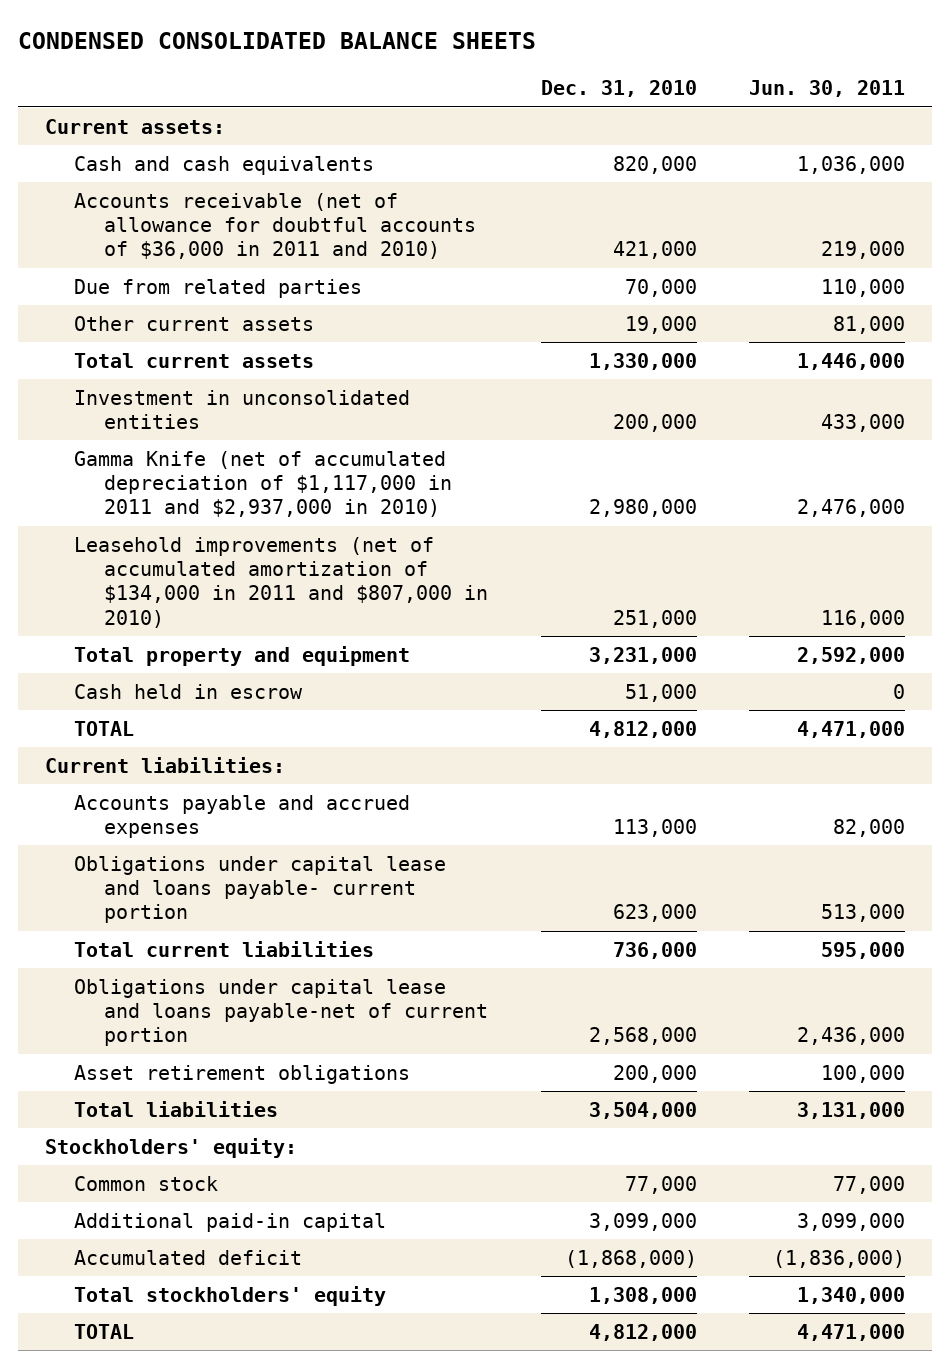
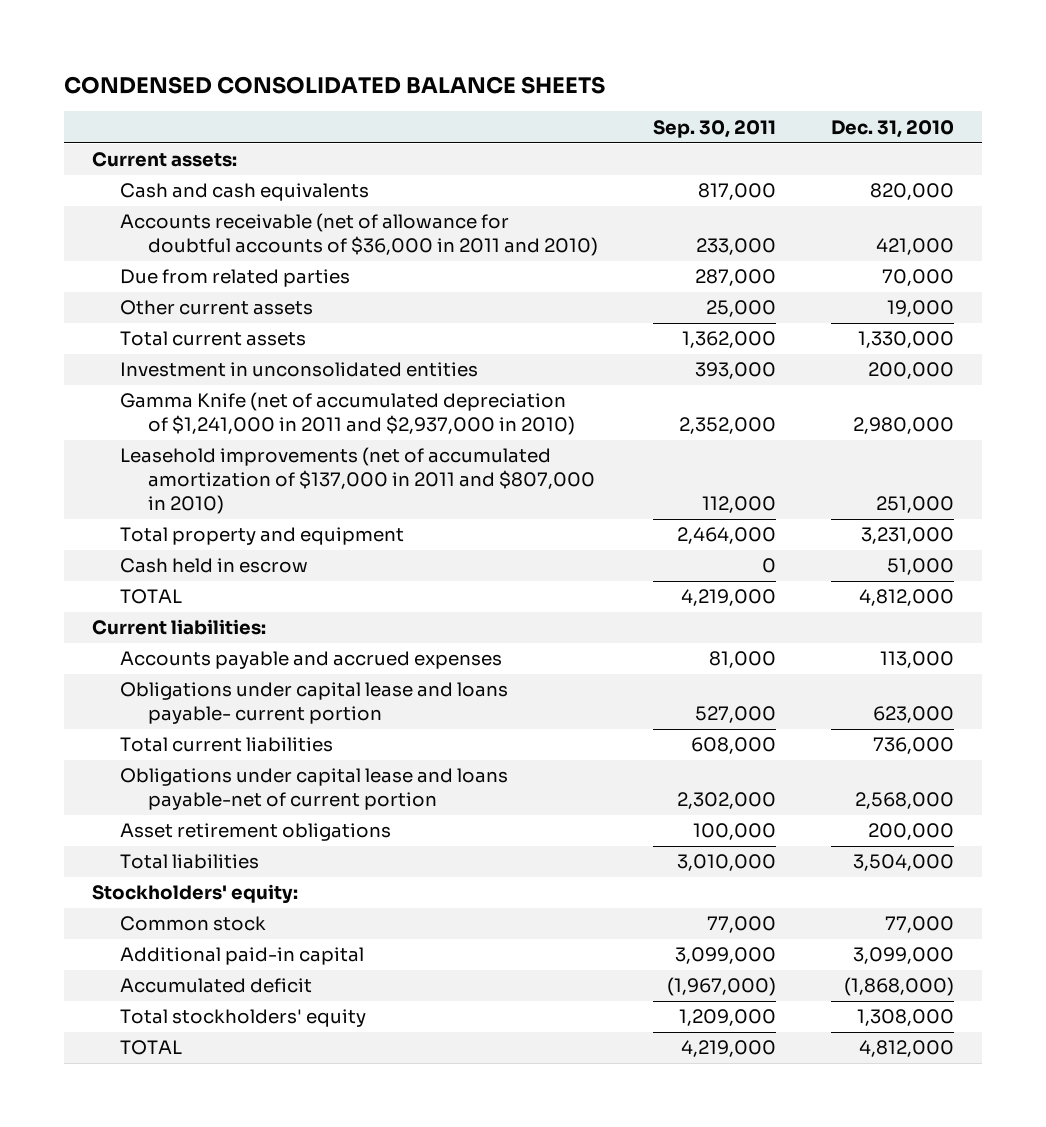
- | Dec. 31, 2010 | Jun. 30, 2011
+ | Sep. 30, 2011 | Dec. 31, 2010
- Gamma Knife (net of accumulated depreciation of $1,117,000 in 2011 and $2,937,000 in 2010) | 2,980,000 | 2,476,000
- Leasehold improvements (net of accumulated amortization of $134,000 in 2011 and $807,000 in 2010) | 251,000 | 116,000
+ Gamma Knife (net of accumulated depreciation of $1,241,000 in 2011 and $2,937,000 in 2010) | 2,352,000 | 2,980,000
+ Leasehold improvements (net of accumulated amortization of $137,000 in 2011 and $807,000 in 2010) | 112,000 | 251,000

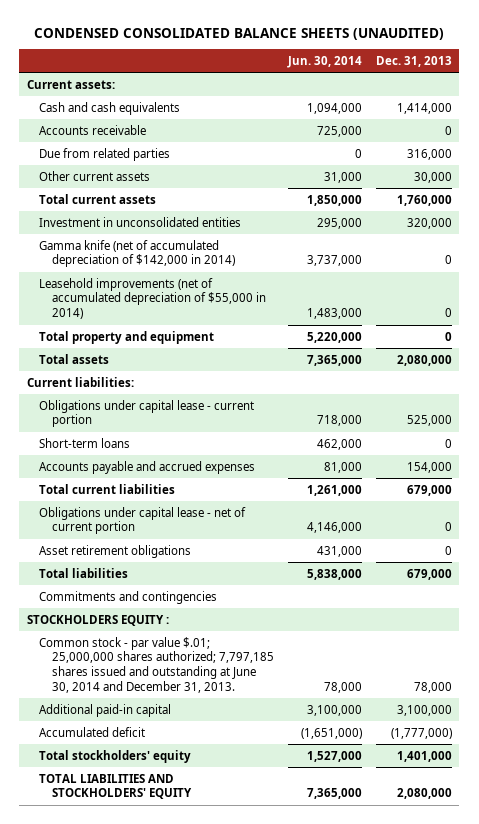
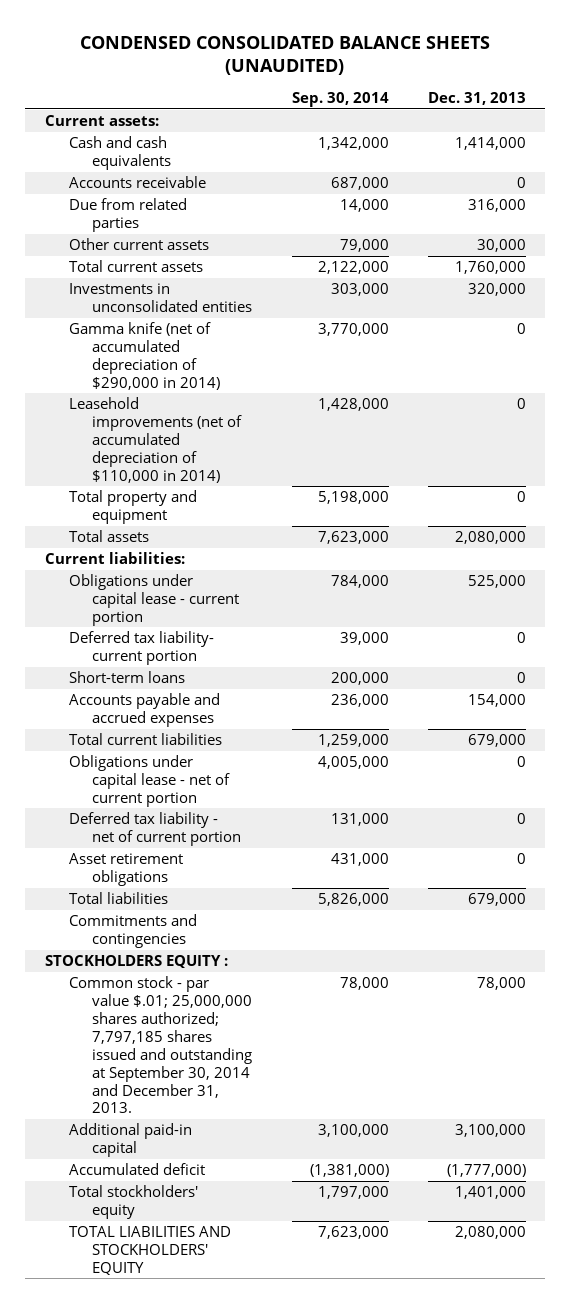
- | Jun. 30, 2014 | Dec. 31, 2013
+ | Sep. 30, 2014 | Dec. 31, 2013
- Investment in unconsolidated entities | 295,000 | 320,000
- Gamma knife (net of accumulated depreciation of $142,000 in 2014) | 3,737,000 | 0
- Leasehold improvements (net of accumulated depreciation of $55,000 in 2014) | 1,483,000 | 0
+ Investments in unconsolidated entities | 303,000 | 320,000
+ Gamma knife (net of accumulated depreciation of $290,000 in 2014) | 3,770,000 | 0
+ Leasehold improvements (net of accumulated depreciation of $110,000 in 2014) | 1,428,000 | 0
+ Deferred tax liability- current portion | 39,000 | 0
+ Deferred tax liability - net of current portion | 131,000 | 0
- Common stock - par value $.01; 25,000,000 shares authorized; 7,797,185 shares issued and outstanding at June 30, 2014 and December 31, 2013. | 78,000 | 78,000
+ Common stock - par value $.01; 25,000,000 shares authorized; 7,797,185 shares issued and outstanding at September 30, 2014 and December 31, 2013. | 78,000 | 78,000

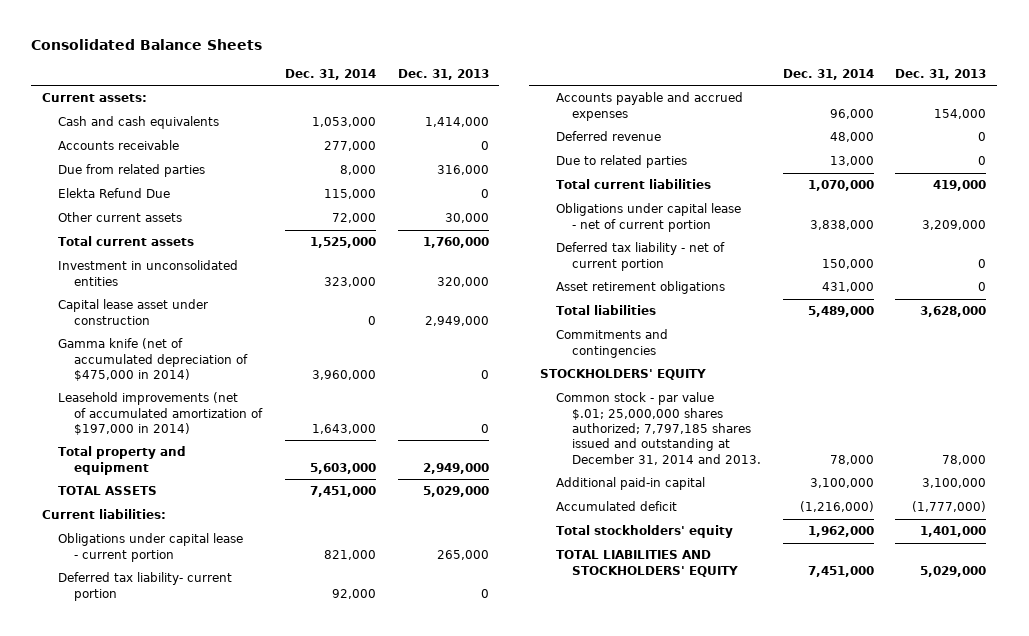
- CONDENSED CONSOLIDATED BALANCE SHEETS (UNAUDITED)
+ Consolidated Balance Sheets
- | Sep. 30, 2014 | Dec. 31, 2013
+ | Dec. 31, 2014 | Dec. 31, 2013
+ Elekta Refund Due | 115,000 | 0
- Investments in unconsolidated entities | 303,000 | 320,000
- Gamma knife (net of accumulated depreciation of $290,000 in 2014) | 3,770,000 | 0
- Leasehold improvements (net of accumulated depreciation of $110,000 in 2014) | 1,428,000 | 0
- Total property and equipment | 5,198,000 | 0
- Total assets | 7,623,000 | 2,080,000
+ Investment in unconsolidated entities | 323,000 | 320,000
+ Capital lease asset under construction | 0 | 2,949,000
+ Gamma knife (net of accumulated depreciation of $475,000 in 2014) | 3,960,000 | 0
+ Leasehold improvements (net of accumulated amortization of $197,000 in 2014) | 1,643,000 | 0
+ Total property and equipment | 5,603,000 | 2,949,000
+ TOTAL ASSETS | 7,451,000 | 5,029,000
- Obligations under capital lease - current portion | 784,000 | 525,000
+ Obligations under capital lease - current portion | 821,000 | 265,000
- Short-term loans | 200,000 | 0
- Total current liabilities | 1,259,000 | 679,000
- Obligations under capital lease - net of current portion | 4,005,000 | 0
+ Deferred revenue | 48,000 | 0
+ Due to related parties | 13,000 | 0
+ Total current liabilities | 1,070,000 | 419,000
+ Obligations under capital lease - net of current portion | 3,838,000 | 3,209,000
- Total liabilities | 5,826,000 | 679,000
+ Total liabilities | 5,489,000 | 3,628,000
- STOCKHOLDERS EQUITY :
- Common stock - par value $.01; 25,000,000 shares authorized; 7,797,185 shares issued and outstanding at September 30, 2014 and December 31, 2013. | 78,000 | 78,000
+ STOCKHOLDERS' EQUITY
+ Common stock - par value $.01; 25,000,000 shares authorized; 7,797,185 shares issued and outstanding at December 31, 2014 and 2013. | 78,000 | 78,000
- TOTAL LIABILITIES AND STOCKHOLDERS' EQUITY | 7,623,000 | 2,080,000
+ TOTAL LIABILITIES AND STOCKHOLDERS' EQUITY | 7,451,000 | 5,029,000

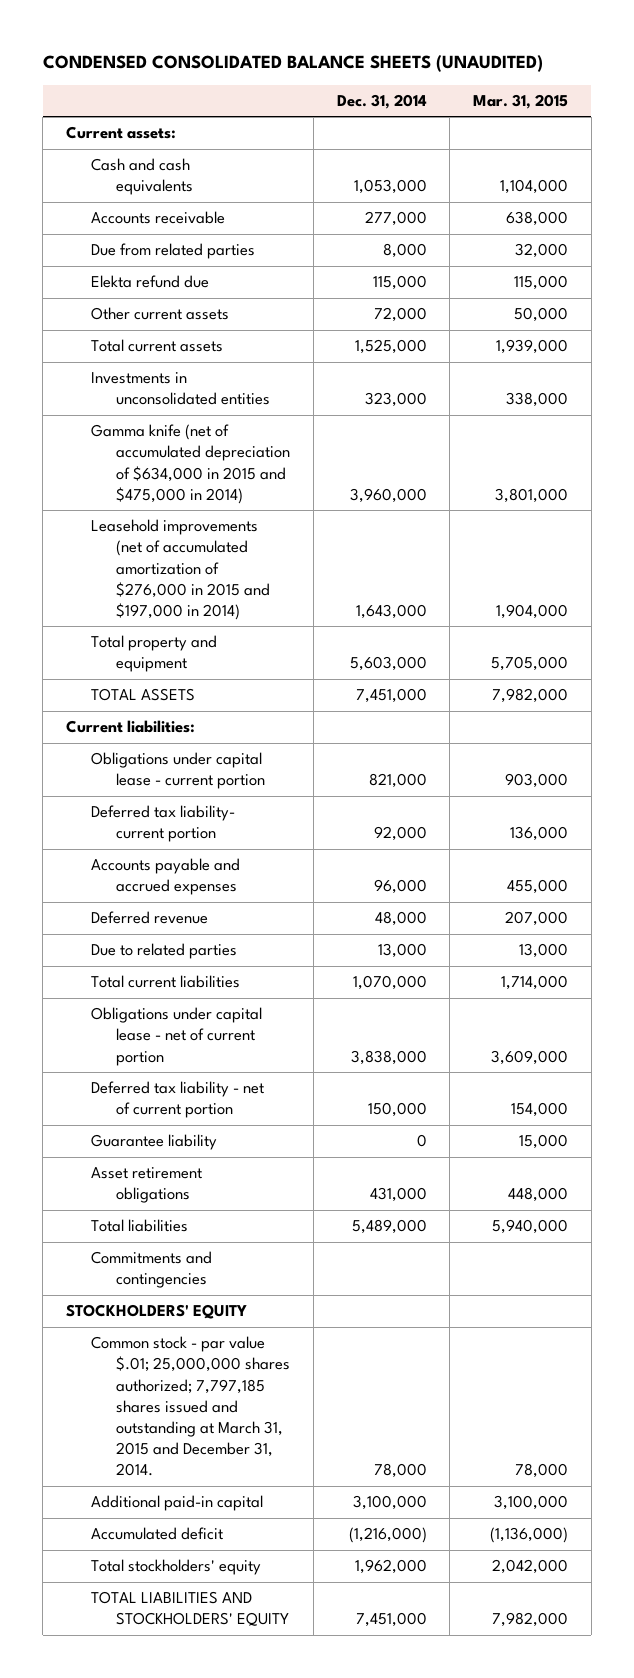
- Consolidated Balance Sheets
+ CONDENSED CONSOLIDATED BALANCE SHEETS (UNAUDITED)
- | Dec. 31, 2014 | Dec. 31, 2013
+ | Dec. 31, 2014 | Mar. 31, 2015
- Elekta Refund Due | 115,000 | 0
+ Elekta refund due | 115,000 | 115,000
- Investment in unconsolidated entities | 323,000 | 320,000
- Capital lease asset under construction | 0 | 2,949,000
- Gamma knife (net of accumulated depreciation of $475,000 in 2014) | 3,960,000 | 0
- Leasehold improvements (net of accumulated amortization of $197,000 in 2014) | 1,643,000 | 0
+ Investments in unconsolidated entities | 323,000 | 338,000
+ Gamma knife (net of accumulated depreciation of $634,000 in 2015 and $475,000 in 2014) | 3,960,000 | 3,801,000
+ Leasehold improvements (net of accumulated amortization of $276,000 in 2015 and $197,000 in 2014) | 1,643,000 | 1,904,000
+ Guarantee liability | 0 | 15,000
- Common stock - par value $.01; 25,000,000 shares authorized; 7,797,185 shares issued and outstanding at December 31, 2014 and 2013. | 78,000 | 78,000
+ Common stock - par value $.01; 25,000,000 shares authorized; 7,797,185 shares issued and outstanding at March 31, 2015 and December 31, 2014. | 78,000 | 78,000

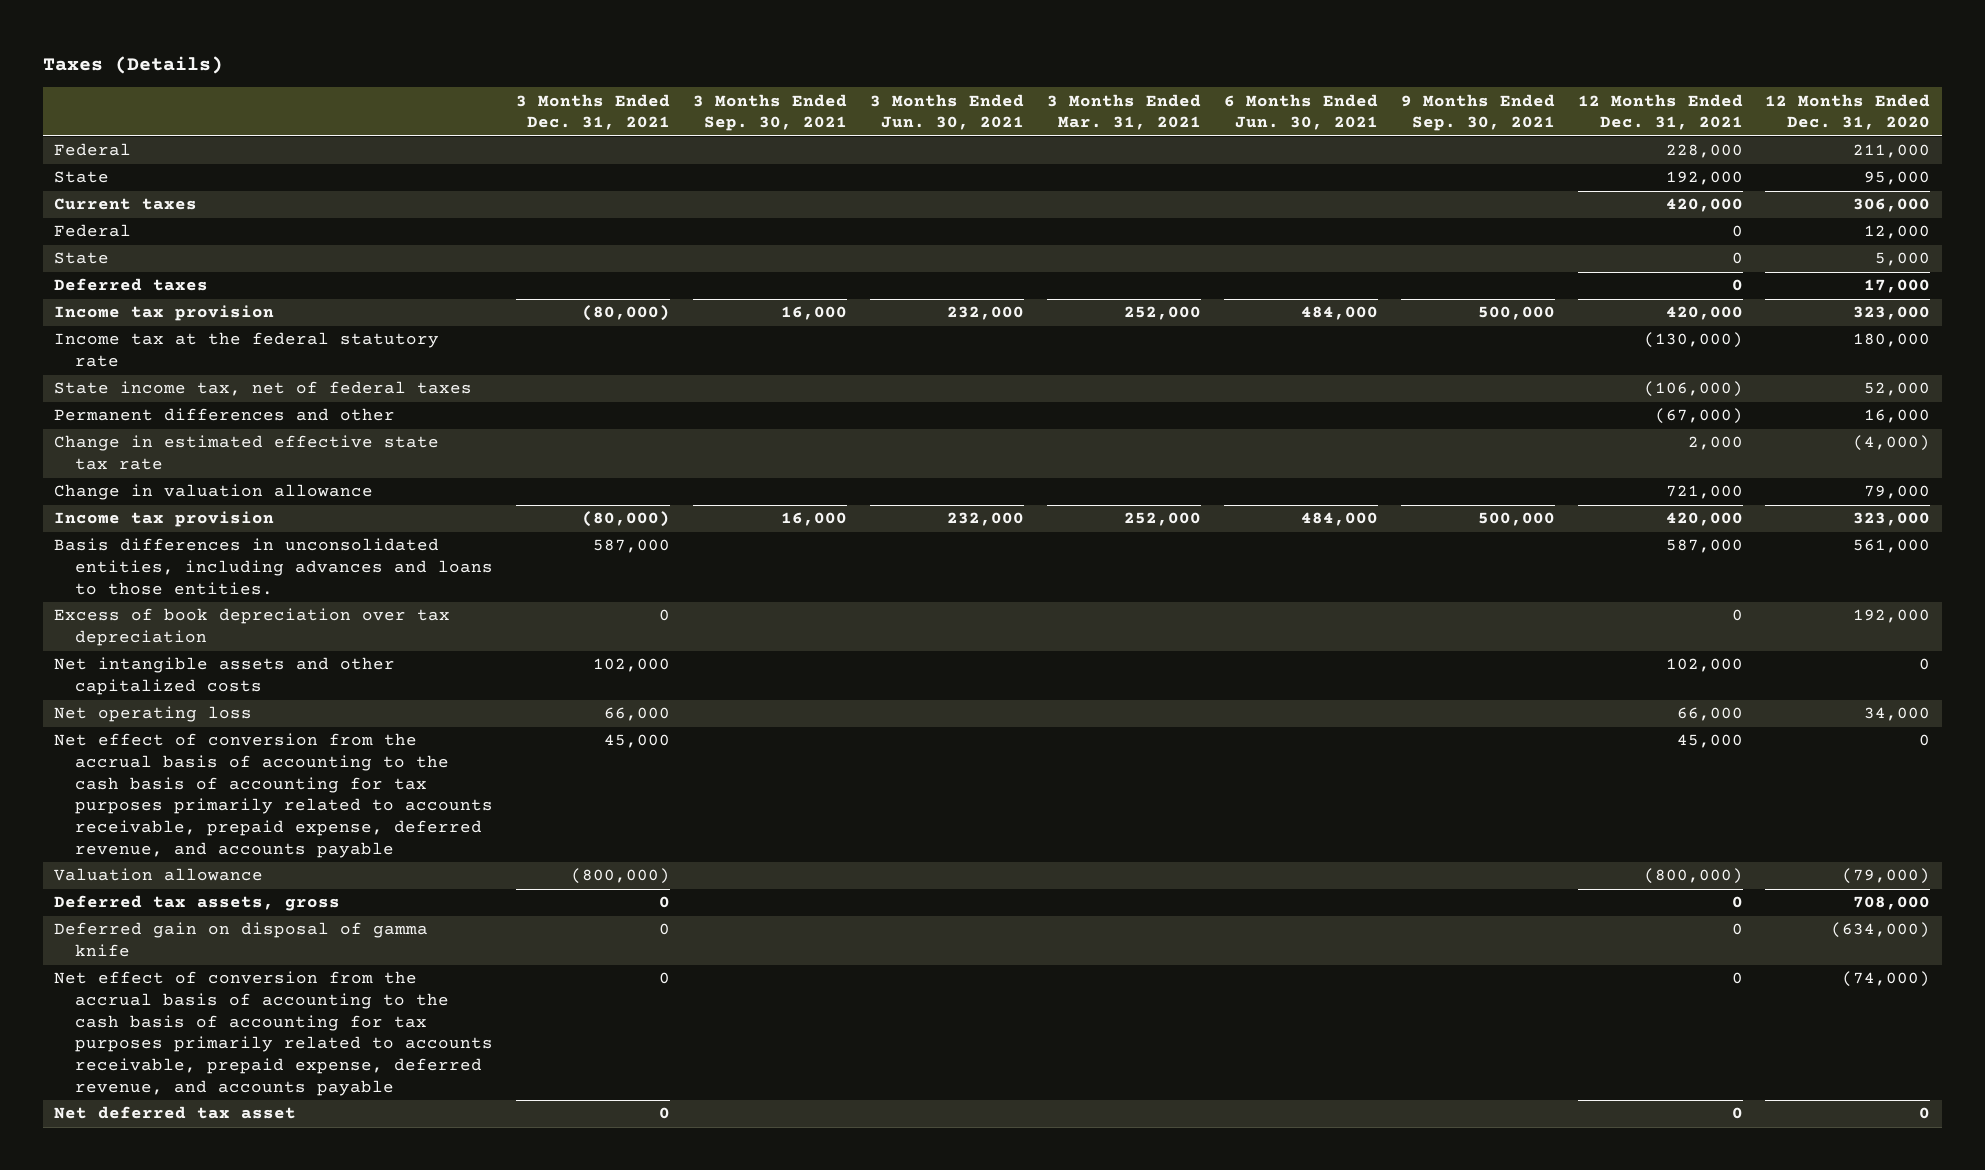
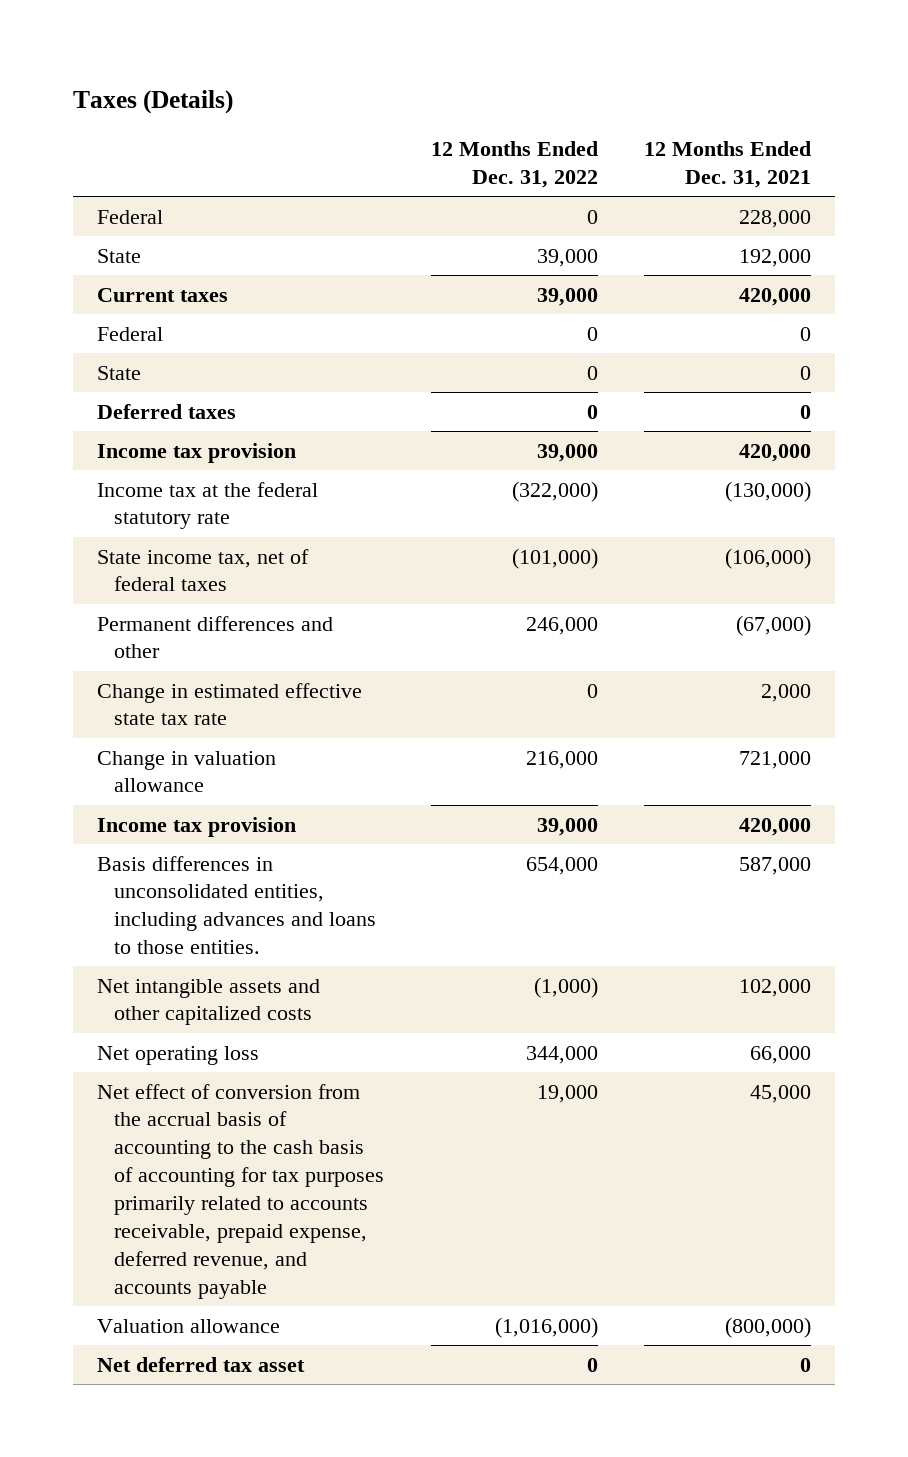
- | 3 Months Ended Dec. 31, 2021 | 3 Months Ended Sep. 30, 2021 | 3 Months Ended Jun. 30, 2021 | 3 Months Ended Mar. 31, 2021 | 6 Months Ended Jun. 30, 2021 | 9 Months Ended Sep. 30, 2021 | 12 Months Ended Dec. 31, 2021 | 12 Months Ended Dec. 31, 2020
+ | 12 Months Ended Dec. 31, 2022 | 12 Months Ended Dec. 31, 2021
- Excess of book depreciation over tax depreciation | 0 | | | | | | 0 | 192,000
- Deferred tax assets, gross | 0 | | | | | | 0 | 708,000
- Deferred gain on disposal of gamma knife | 0 | | | | | | 0 | (634,000)
- Net effect of conversion from the accrual basis of accounting to the cash basis of accounting for tax purposes primarily related to accounts receivable, prepaid expense, deferred revenue, and accounts payable | 0 | | | | | | 0 | (74,000)

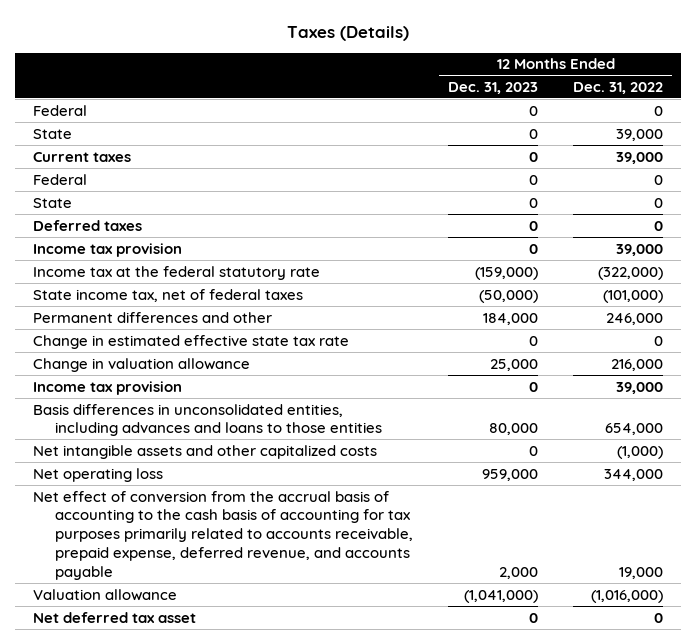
- | 12 Months Ended Dec. 31, 2022 | 12 Months Ended Dec. 31, 2021
+ | 12 Months Ended Dec. 31, 2023 | 12 Months Ended Dec. 31, 2022
- Basis differences in unconsolidated entities, including advances and loans to those entities. | 654,000 | 587,000
+ Basis differences in unconsolidated entities, including advances and loans to those entities | 80,000 | 654,000

